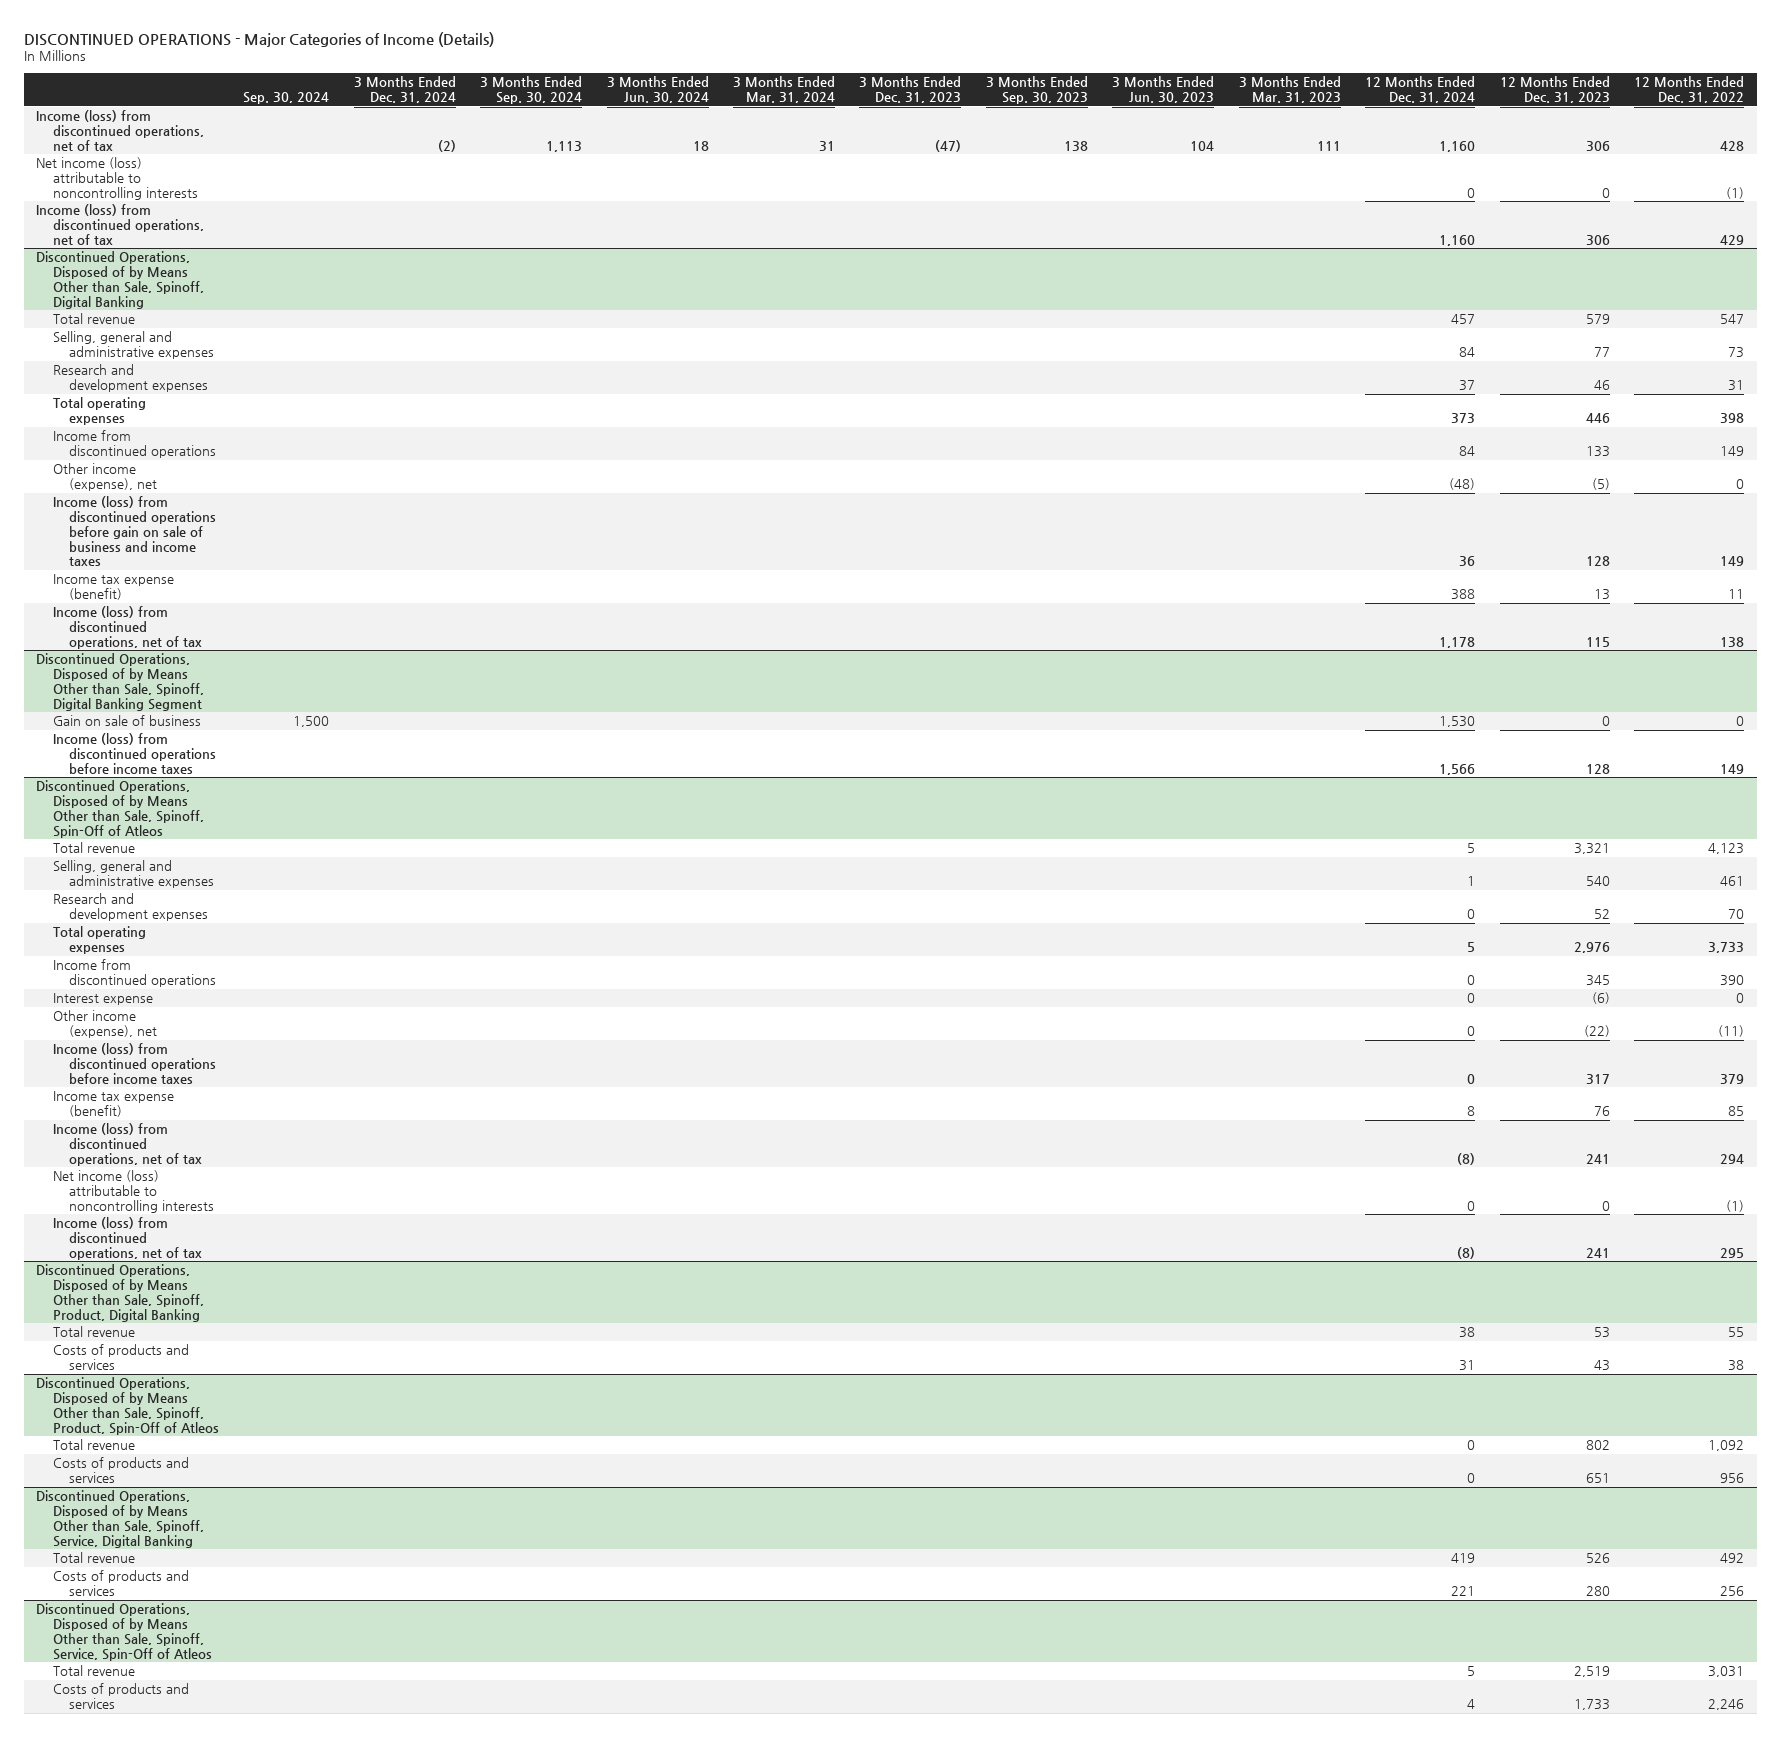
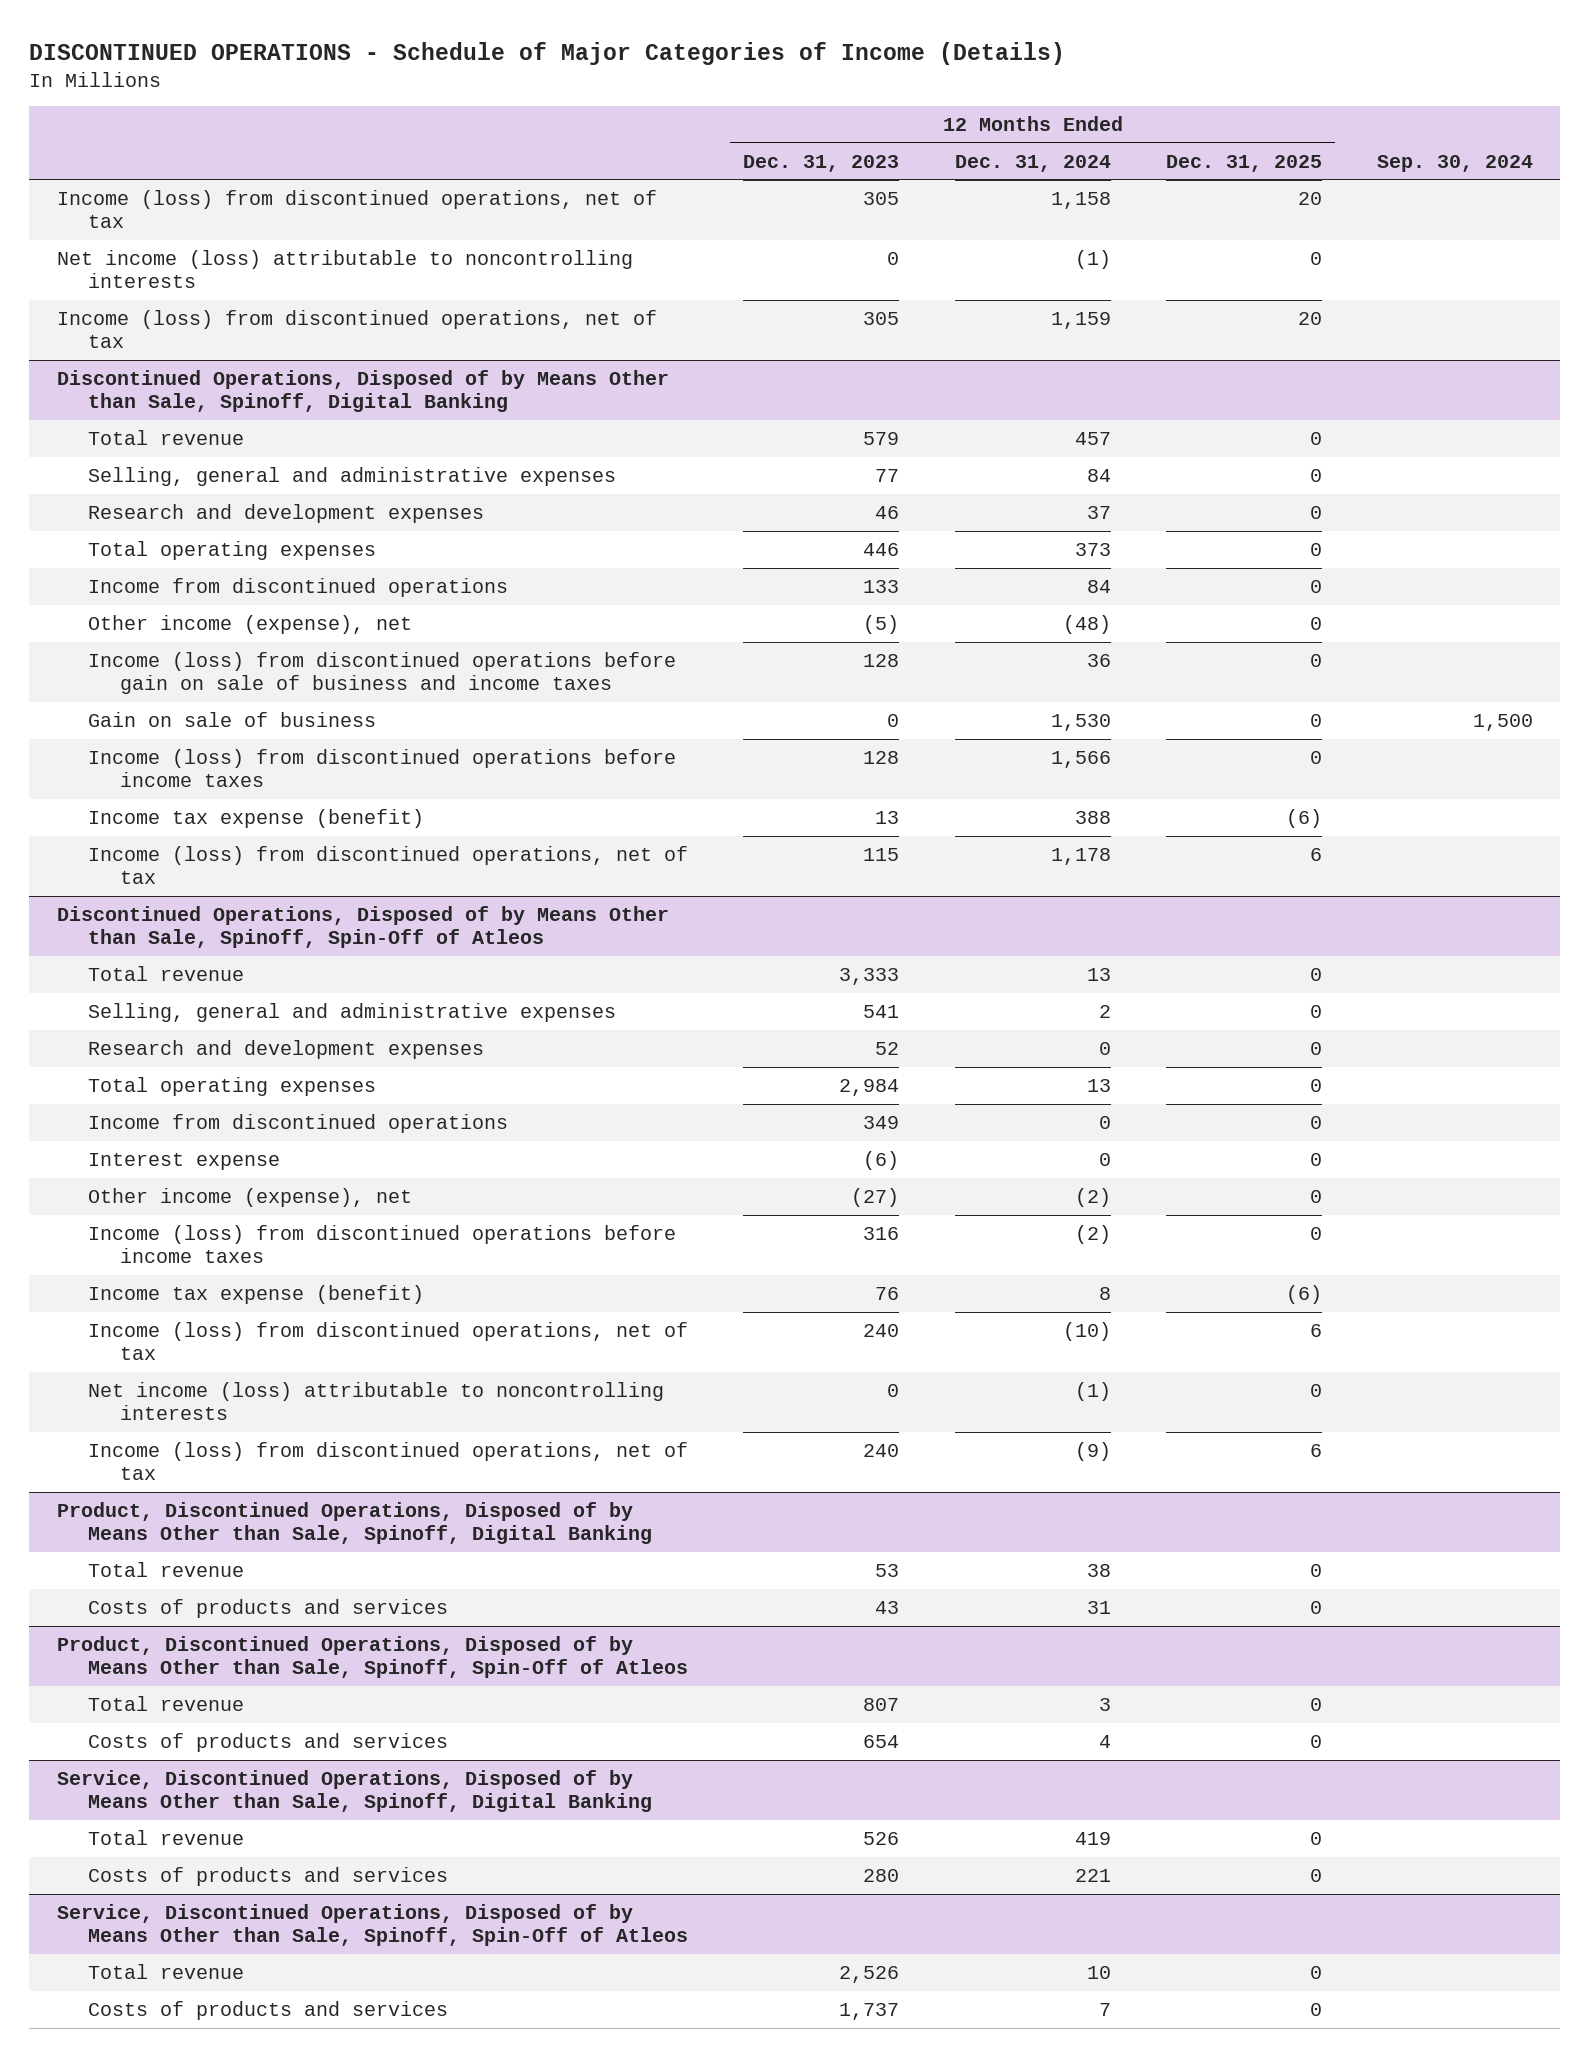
- DISCONTINUED OPERATIONS - Major Categories of Income (Details)
+ DISCONTINUED OPERATIONS - Schedule of Major Categories of Income (Details)
- | Sep. 30, 2024 | 3 Months Ended Dec. 31, 2024 | 3 Months Ended Sep. 30, 2024 | 3 Months Ended Jun. 30, 2024 | 3 Months Ended Mar. 31, 2024 | 3 Months Ended Dec. 31, 2023 | 3 Months Ended Sep. 30, 2023 | 3 Months Ended Jun. 30, 2023 | 3 Months Ended Mar. 31, 2023 | 12 Months Ended Dec. 31, 2024 | 12 Months Ended Dec. 31, 2023 | 12 Months Ended Dec. 31, 2022
+ | 12 Months Ended Dec. 31, 2023 | 12 Months Ended Dec. 31, 2024 | 12 Months Ended Dec. 31, 2025 | Sep. 30, 2024
- Income (loss) from discontinued operations, net of tax | | (2) | 1,113 | 18 | 31 | (47) | 138 | 104 | 111 | 1,160 | 306 | 428
- Net income (loss) attributable to noncontrolling interests | | | | | | | | | | 0 | 0 | (1)
- Income (loss) from discontinued operations, net of tax | | | | | | | | | | 1,160 | 306 | 429
+ Income (loss) from discontinued operations, net of tax | 305 | 1,158 | 20 |
+ Net income (loss) attributable to noncontrolling interests | 0 | (1) | 0 |
+ Income (loss) from discontinued operations, net of tax | 305 | 1,159 | 20 |
- Discontinued Operations, Disposed of by Means Other than Sale, Spinoff, Digital Banking Segment
@ Discontinued Operations, Disposed of by Means Other than Sale, Spinoff, Digital Banking
moved down: Income tax expense (benefit) | 13 | 388 | (6) |
moved down: Income (loss) from discontinued operations, net of tax | 115 | 1,178 | 6 |
@ Discontinued Operations, Disposed of by Means Other than Sale, Spinoff, Spin-Off of Atleos
- Total revenue | | | | | | | | | | 5 | 3,321 | 4,123
- Selling, general and administrative expenses | | | | | | | | | | 1 | 540 | 461
+ Total revenue | 3,333 | 13 | 0 |
+ Selling, general and administrative expenses | 541 | 2 | 0 |
- Total operating expenses | | | | | | | | | | 5 | 2,976 | 3,733
- Income from discontinued operations | | | | | | | | | | 0 | 345 | 390
+ Total operating expenses | 2,984 | 13 | 0 |
+ Income from discontinued operations | 349 | 0 | 0 |
- Other income (expense), net | | | | | | | | | | 0 | (22) | (11)
- Income (loss) from discontinued operations before income taxes | | | | | | | | | | 0 | 317 | 379
+ Other income (expense), net | (27) | (2) | 0 |
+ Income (loss) from discontinued operations before income taxes | 316 | (2) | 0 |
- Income (loss) from discontinued operations, net of tax | | | | | | | | | | (8) | 241 | 294
- Net income (loss) attributable to noncontrolling interests | | | | | | | | | | 0 | 0 | (1)
- Income (loss) from discontinued operations, net of tax | | | | | | | | | | (8) | 241 | 295
- Discontinued Operations, Disposed of by Means Other than Sale, Spinoff, Product, Digital Banking
@ Discontinued Operations, Disposed of by Means Other than Sale, Spinoff, Spin-Off of Atleos
+ Income (loss) from discontinued operations, net of tax | 240 | (10) | 6 |
+ Net income (loss) attributable to noncontrolling interests | 0 | (1) | 0 |
+ Income (loss) from discontinued operations, net of tax | 240 | (9) | 6 |
+ Product, Discontinued Operations, Disposed of by Means Other than Sale, Spinoff, Digital Banking
- Discontinued Operations, Disposed of by Means Other than Sale, Spinoff, Product, Spin-Off of Atleos
- Total revenue | | | | | | | | | | 0 | 802 | 1,092
- Costs of products and services | | | | | | | | | | 0 | 651 | 956
- Discontinued Operations, Disposed of by Means Other than Sale, Spinoff, Service, Digital Banking
+ Product, Discontinued Operations, Disposed of by Means Other than Sale, Spinoff, Spin-Off of Atleos
+ Total revenue | 807 | 3 | 0 |
+ Costs of products and services | 654 | 4 | 0 |
+ Service, Discontinued Operations, Disposed of by Means Other than Sale, Spinoff, Digital Banking
- Discontinued Operations, Disposed of by Means Other than Sale, Spinoff, Service, Spin-Off of Atleos
- Total revenue | | | | | | | | | | 5 | 2,519 | 3,031
- Costs of products and services | | | | | | | | | | 4 | 1,733 | 2,246
+ Service, Discontinued Operations, Disposed of by Means Other than Sale, Spinoff, Spin-Off of Atleos
+ Total revenue | 2,526 | 10 | 0 |
+ Costs of products and services | 1,737 | 7 | 0 |

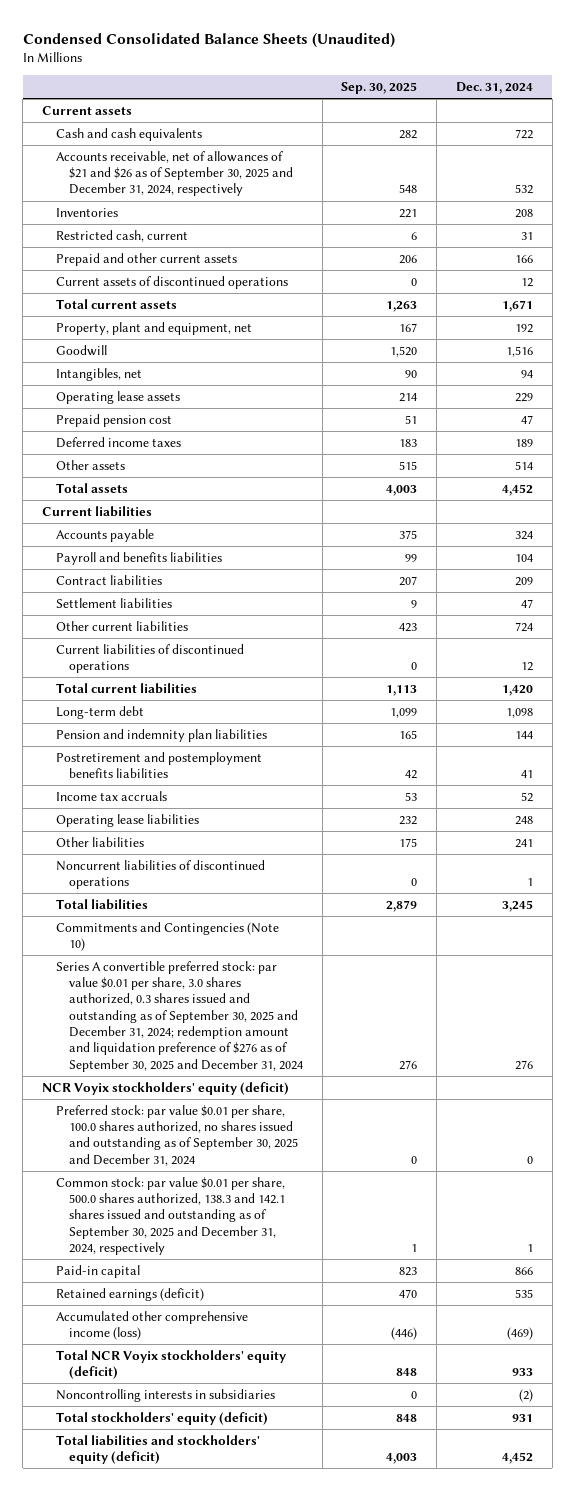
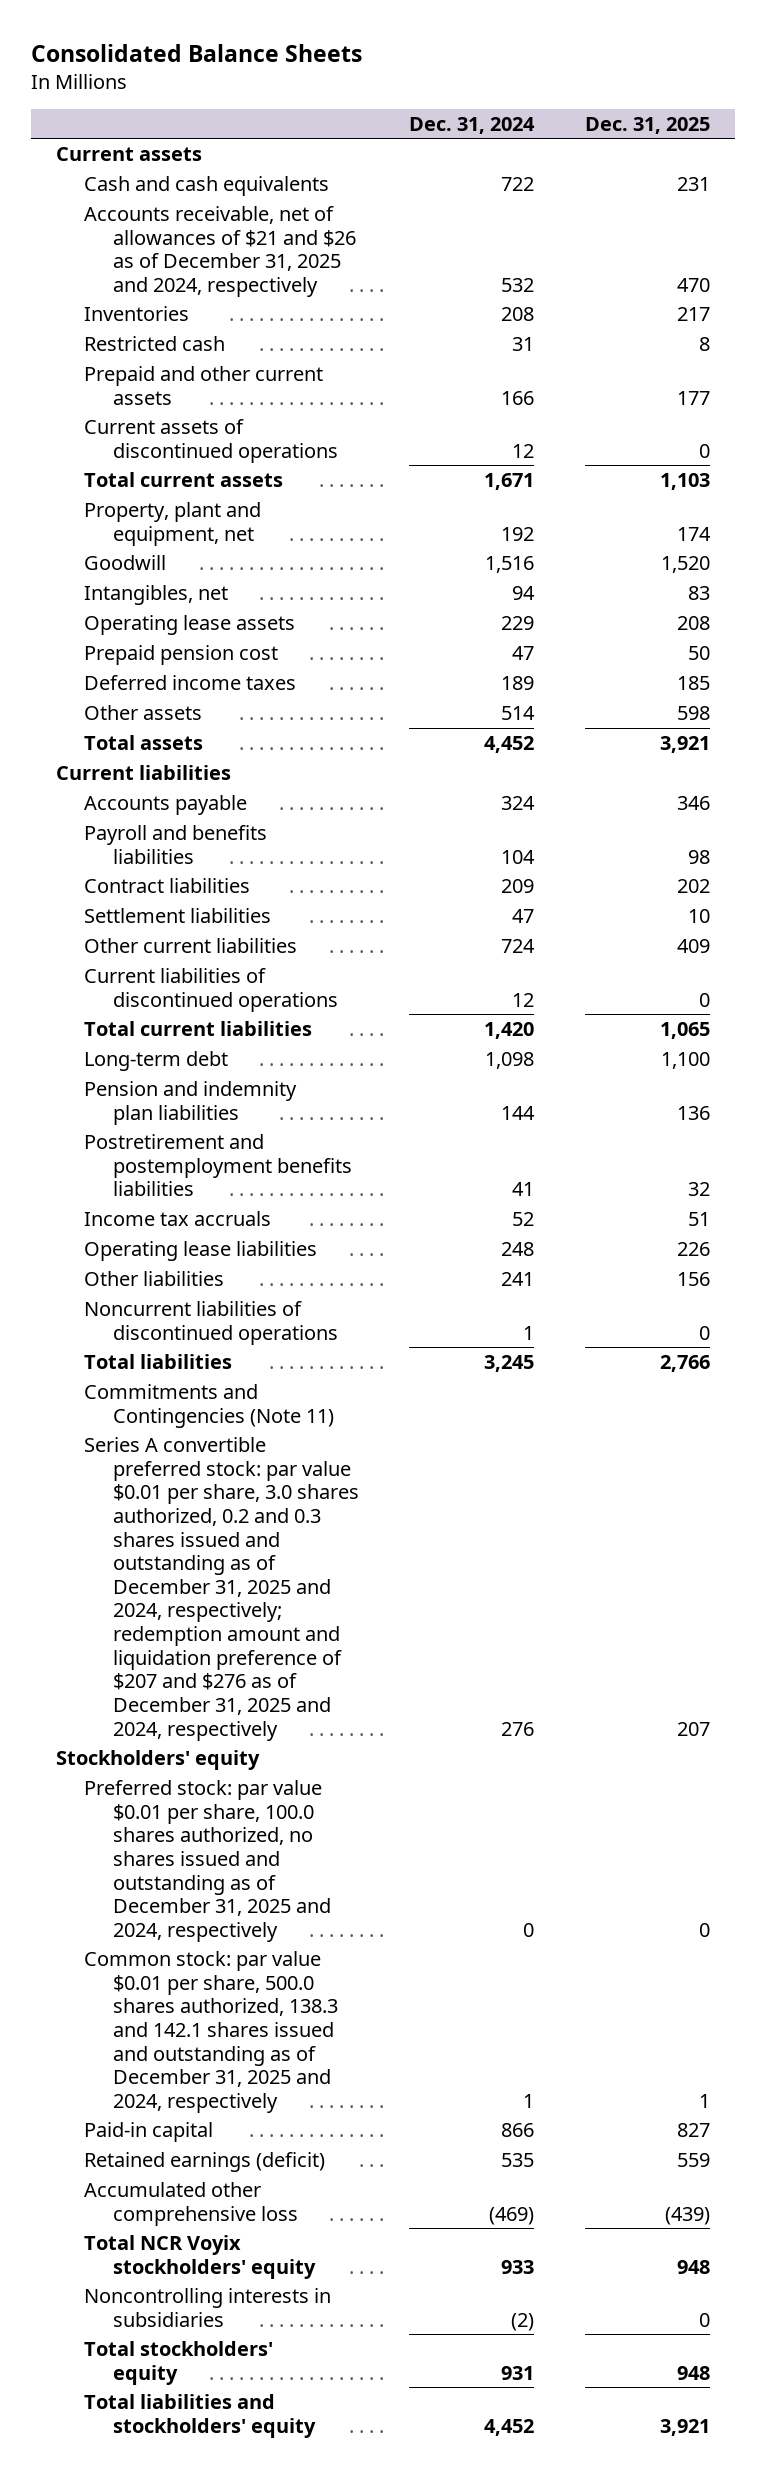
- Condensed Consolidated Balance Sheets (Unaudited)
+ Consolidated Balance Sheets
- | Sep. 30, 2025 | Dec. 31, 2024
+ | Dec. 31, 2024 | Dec. 31, 2025
- Accounts receivable, net of allowances of $21 and $26 as of September 30, 2025 and December 31, 2024, respectively | 548 | 532
+ Accounts receivable, net of allowances of $21 and $26 as of December 31, 2025 and 2024, respectively | 532 | 470
- Restricted cash, current | 6 | 31
+ Restricted cash | 31 | 8
- Commitments and Contingencies (Note 10)
- Series A convertible preferred stock: par value $0.01 per share, 3.0 shares authorized, 0.3 shares issued and outstanding as of September 30, 2025 and December 31, 2024; redemption amount and liquidation preference of $276 as of September 30, 2025 and December 31, 2024 | 276 | 276
- NCR Voyix stockholders' equity (deficit)
- Preferred stock: par value $0.01 per share, 100.0 shares authorized, no shares issued and outstanding as of September 30, 2025 and December 31, 2024 | 0 | 0
- Common stock: par value $0.01 per share, 500.0 shares authorized, 138.3 and 142.1 shares issued and outstanding as of September 30, 2025 and December 31, 2024, respectively | 1 | 1
+ Commitments and Contingencies (Note 11)
+ Series A convertible preferred stock: par value $0.01 per share, 3.0 shares authorized, 0.2 and 0.3 shares issued and outstanding as of December 31, 2025 and 2024, respectively; redemption amount and liquidation preference of $207 and $276 as of December 31, 2025 and 2024, respectively | 276 | 207
+ Stockholders' equity
+ Preferred stock: par value $0.01 per share, 100.0 shares authorized, no shares issued and outstanding as of December 31, 2025 and 2024, respectively | 0 | 0
+ Common stock: par value $0.01 per share, 500.0 shares authorized, 138.3 and 142.1 shares issued and outstanding as of December 31, 2025 and 2024, respectively | 1 | 1
- Accumulated other comprehensive income (loss) | (446) | (469)
- Total NCR Voyix stockholders' equity (deficit) | 848 | 933
+ Accumulated other comprehensive loss | (469) | (439)
+ Total NCR Voyix stockholders' equity | 933 | 948
- Total stockholders' equity (deficit) | 848 | 931
- Total liabilities and stockholders' equity (deficit) | 4,003 | 4,452
+ Total stockholders' equity | 931 | 948
+ Total liabilities and stockholders' equity | 4,452 | 3,921

